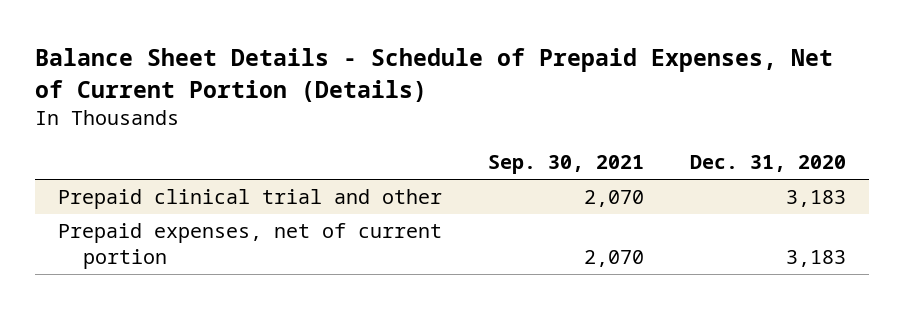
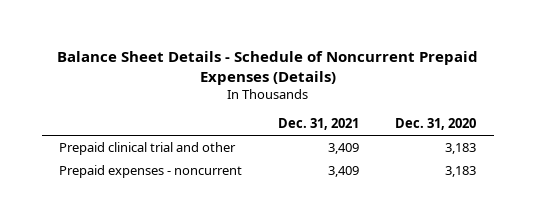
- Balance Sheet Details - Schedule of Prepaid Expenses, Net of Current Portion (Details)
+ Balance Sheet Details - Schedule of Noncurrent Prepaid Expenses (Details)
- | Sep. 30, 2021 | Dec. 31, 2020
+ | Dec. 31, 2021 | Dec. 31, 2020
- Prepaid expenses, net of current portion | 2,070 | 3,183
+ Prepaid expenses - noncurrent | 3,409 | 3,183

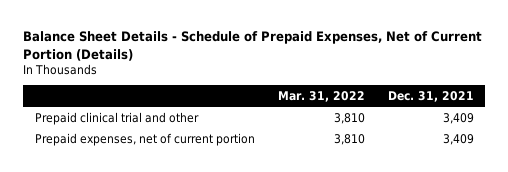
- Balance Sheet Details - Schedule of Noncurrent Prepaid Expenses (Details)
+ Balance Sheet Details - Schedule of Prepaid Expenses, Net of Current Portion (Details)
- | Dec. 31, 2021 | Dec. 31, 2020
+ | Mar. 31, 2022 | Dec. 31, 2021
- Prepaid expenses - noncurrent | 3,409 | 3,183
+ Prepaid expenses, net of current portion | 3,810 | 3,409

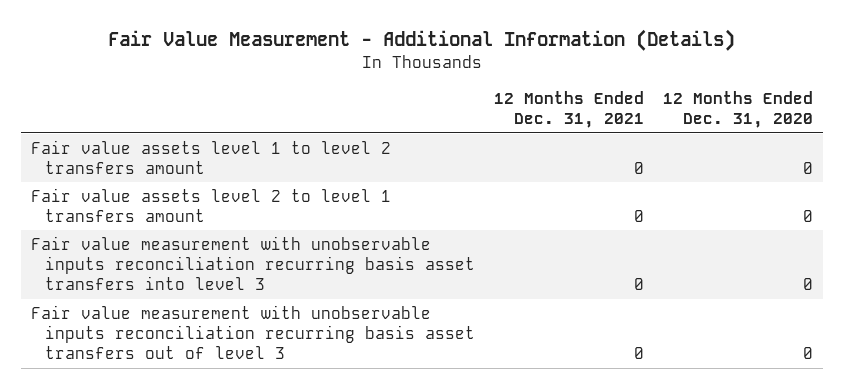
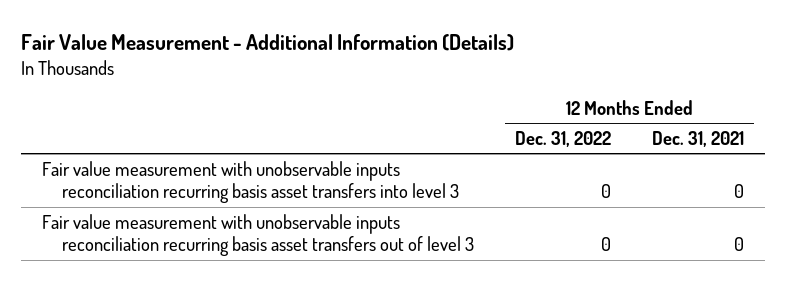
- | 12 Months Ended Dec. 31, 2021 | 12 Months Ended Dec. 31, 2020
+ | 12 Months Ended Dec. 31, 2022 | 12 Months Ended Dec. 31, 2021
- Fair value assets level 1 to level 2 transfers amount | 0 | 0
- Fair value assets level 2 to level 1 transfers amount | 0 | 0

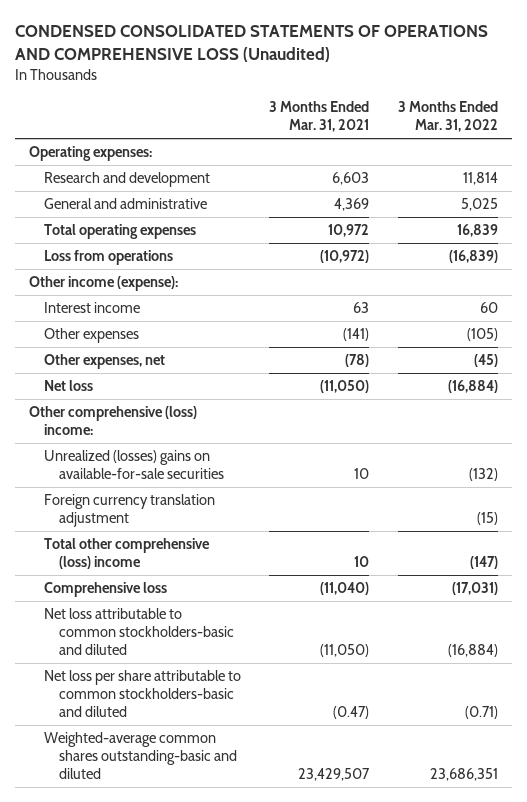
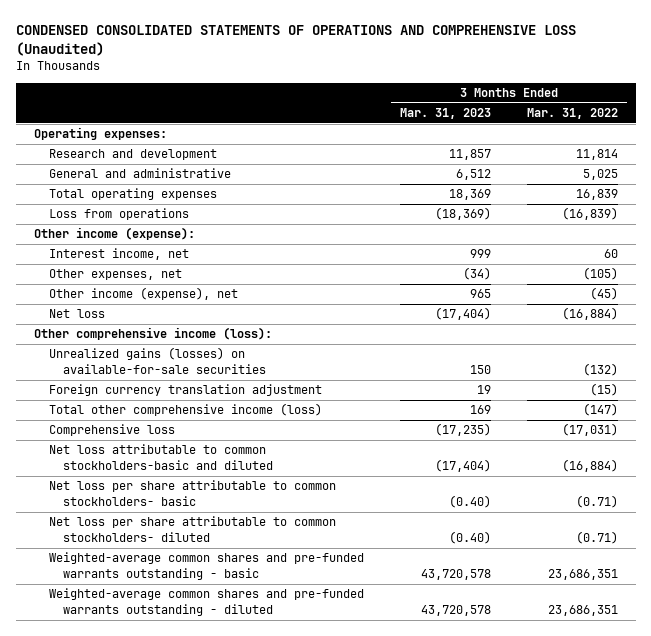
- | 3 Months Ended Mar. 31, 2021 | 3 Months Ended Mar. 31, 2022
+ | 3 Months Ended Mar. 31, 2023 | 3 Months Ended Mar. 31, 2022
- Interest income | 63 | 60
- Other expenses | (141) | (105)
- Other expenses, net | (78) | (45)
+ Interest income, net | 999 | 60
+ Other expenses, net | (34) | (105)
+ Other income (expense), net | 965 | (45)
- Other comprehensive (loss) income:
- Unrealized (losses) gains on available-for-sale securities | 10 | (132)
+ Other comprehensive income (loss):
+ Unrealized gains (losses) on available-for-sale securities | 150 | (132)
- Total other comprehensive (loss) income | 10 | (147)
+ Total other comprehensive income (loss) | 169 | (147)
- Net loss per share attributable to common stockholders-basic and diluted | (0.47) | (0.71)
- Weighted-average common shares outstanding-basic and diluted | 23,429,507 | 23,686,351
+ Net loss per share attributable to common stockholders- basic | (0.40) | (0.71)
+ Net loss per share attributable to common stockholders- diluted | (0.40) | (0.71)
+ Weighted-average common shares and pre-funded warrants outstanding - basic | 43,720,578 | 23,686,351
+ Weighted-average common shares and pre-funded warrants outstanding - diluted | 43,720,578 | 23,686,351

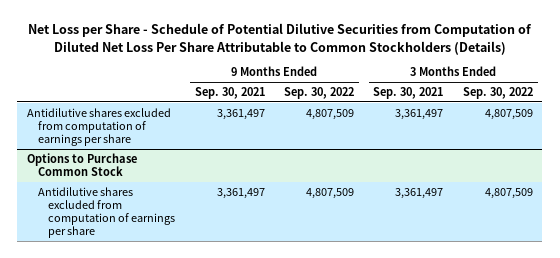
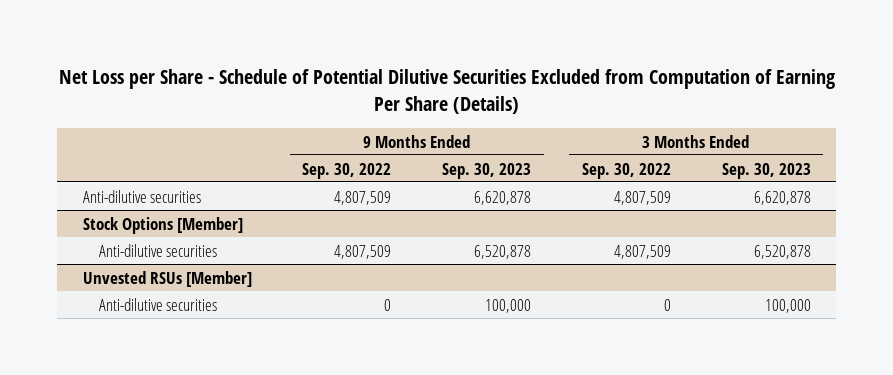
- Net Loss per Share - Schedule of Potential Dilutive Securities from Computation of Diluted Net Loss Per Share Attributable to Common Stockholders (Details)
+ Net Loss per Share - Schedule of Potential Dilutive Securities Excluded from Computation of Earning Per Share (Details)
- | 9 Months Ended Sep. 30, 2021 | 9 Months Ended Sep. 30, 2022 | 3 Months Ended Sep. 30, 2021 | 3 Months Ended Sep. 30, 2022
+ | 9 Months Ended Sep. 30, 2022 | 9 Months Ended Sep. 30, 2023 | 3 Months Ended Sep. 30, 2022 | 3 Months Ended Sep. 30, 2023
- Antidilutive shares excluded from computation of earnings per share | 3,361,497 | 4,807,509 | 3,361,497 | 4,807,509
- Options to Purchase Common Stock
- Antidilutive shares excluded from computation of earnings per share | 3,361,497 | 4,807,509 | 3,361,497 | 4,807,509
+ Anti-dilutive securities | 4,807,509 | 6,620,878 | 4,807,509 | 6,620,878
+ Stock Options [Member]
+ Anti-dilutive securities | 4,807,509 | 6,520,878 | 4,807,509 | 6,520,878
+ Unvested RSUs [Member]
+ Anti-dilutive securities | 0 | 100,000 | 0 | 100,000

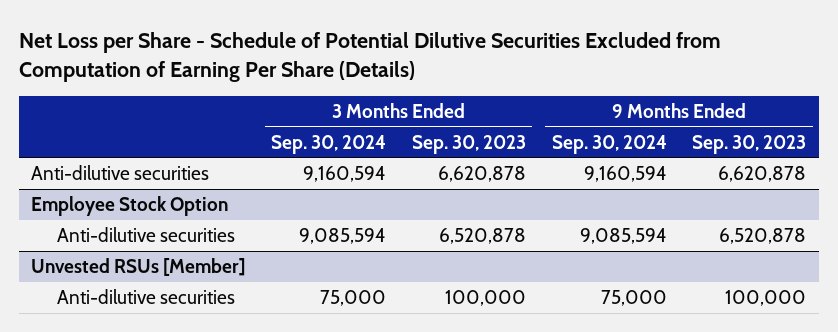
- | 9 Months Ended Sep. 30, 2022 | 9 Months Ended Sep. 30, 2023 | 3 Months Ended Sep. 30, 2022 | 3 Months Ended Sep. 30, 2023
+ | 3 Months Ended Sep. 30, 2024 | 3 Months Ended Sep. 30, 2023 | 9 Months Ended Sep. 30, 2024 | 9 Months Ended Sep. 30, 2023
- Stock Options [Member]
+ Employee Stock Option

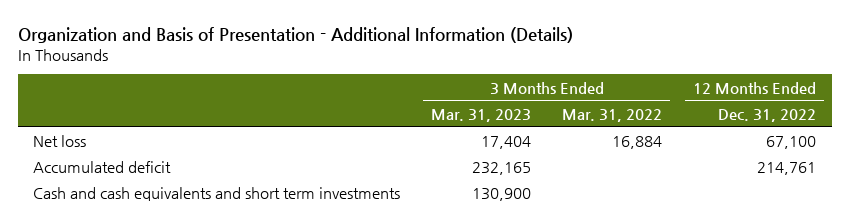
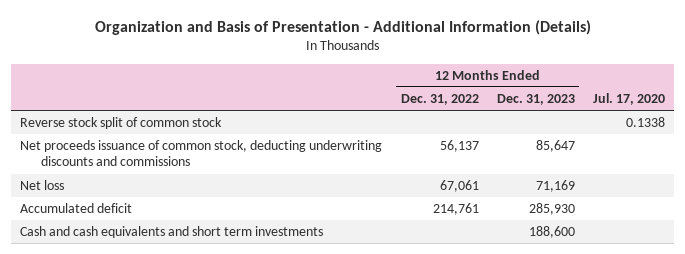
- | 3 Months Ended Mar. 31, 2023 | 3 Months Ended Mar. 31, 2022 | 12 Months Ended Dec. 31, 2022
+ | 12 Months Ended Dec. 31, 2022 | 12 Months Ended Dec. 31, 2023 | Jul. 17, 2020
- Net loss | 17,404 | 16,884 | 67,100
+ Reverse stock split of common stock | | | 0.1338
+ Net proceeds issuance of common stock, deducting underwriting discounts and commissions | 56,137 | 85,647 |
+ Net loss | 67,061 | 71,169 |

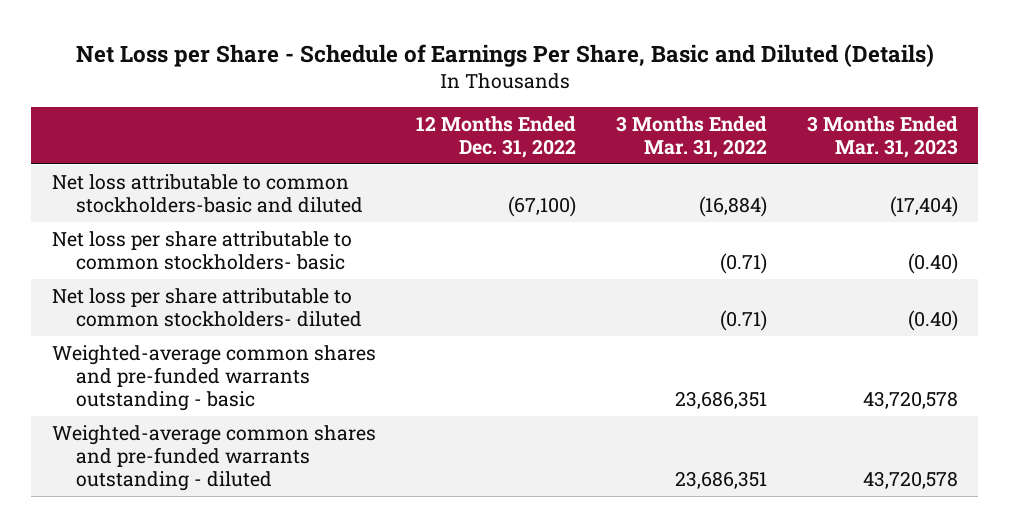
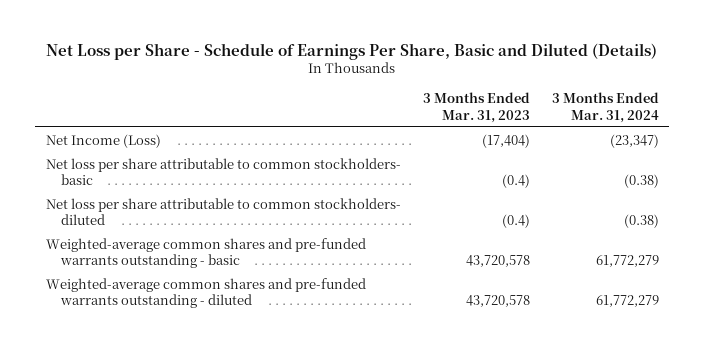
- | 12 Months Ended Dec. 31, 2022 | 3 Months Ended Mar. 31, 2022 | 3 Months Ended Mar. 31, 2023
+ | 3 Months Ended Mar. 31, 2023 | 3 Months Ended Mar. 31, 2024
- Net loss attributable to common stockholders-basic and diluted | (67,100) | (16,884) | (17,404)
- Net loss per share attributable to common stockholders- basic | | (0.71) | (0.40)
- Net loss per share attributable to common stockholders- diluted | | (0.71) | (0.40)
+ Net Income (Loss) | (17,404) | (23,347)
+ Net loss per share attributable to common stockholders- basic | (0.4) | (0.38)
+ Net loss per share attributable to common stockholders- diluted | (0.4) | (0.38)

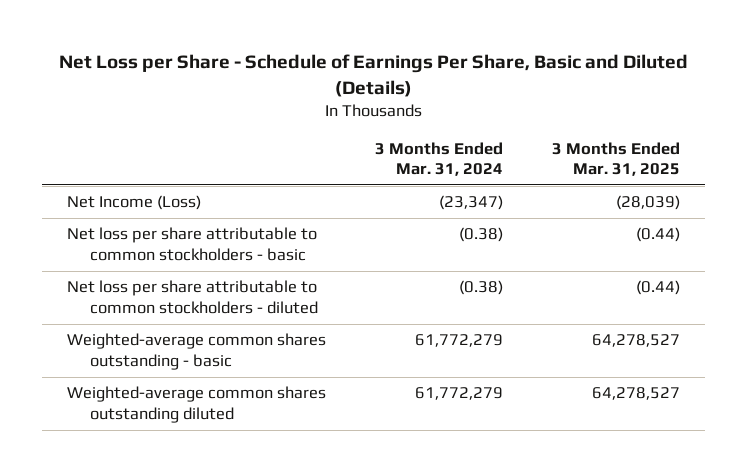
- | 3 Months Ended Mar. 31, 2023 | 3 Months Ended Mar. 31, 2024
+ | 3 Months Ended Mar. 31, 2024 | 3 Months Ended Mar. 31, 2025
- Net loss per share attributable to common stockholders- basic | (0.4) | (0.38)
- Net loss per share attributable to common stockholders- diluted | (0.4) | (0.38)
- Weighted-average common shares and pre-funded warrants outstanding - basic | 43,720,578 | 61,772,279
- Weighted-average common shares and pre-funded warrants outstanding - diluted | 43,720,578 | 61,772,279
+ Net loss per share attributable to common stockholders - basic | (0.38) | (0.44)
+ Net loss per share attributable to common stockholders - diluted | (0.38) | (0.44)
+ Weighted-average common shares outstanding - basic | 61,772,279 | 64,278,527
+ Weighted-average common shares outstanding diluted | 61,772,279 | 64,278,527

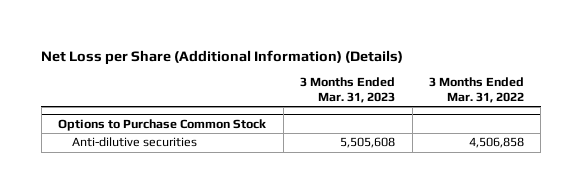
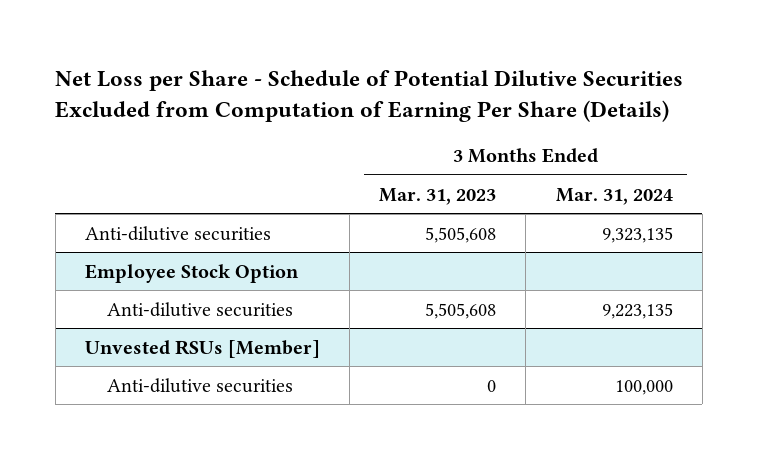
- Net Loss per Share (Additional Information) (Details)
+ Net Loss per Share - Schedule of Potential Dilutive Securities Excluded from Computation of Earning Per Share (Details)
- | 3 Months Ended Mar. 31, 2023 | 3 Months Ended Mar. 31, 2022
+ | 3 Months Ended Mar. 31, 2023 | 3 Months Ended Mar. 31, 2024
- Options to Purchase Common Stock
+ Employee Stock Option
+ Anti-dilutive securities | 5,505,608 | 9,223,135
+ Unvested RSUs [Member]
+ Anti-dilutive securities | 0 | 100,000

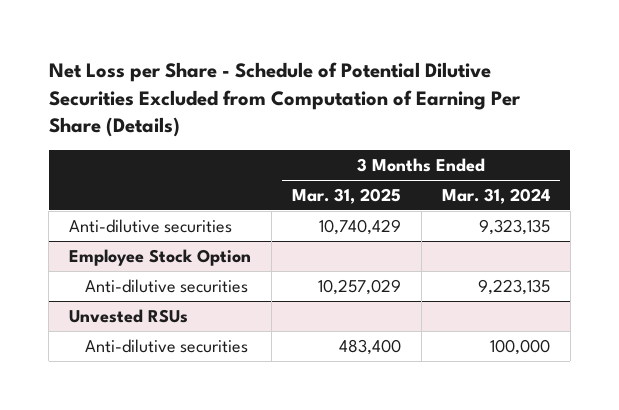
- | 3 Months Ended Mar. 31, 2023 | 3 Months Ended Mar. 31, 2024
+ | 3 Months Ended Mar. 31, 2025 | 3 Months Ended Mar. 31, 2024
- Unvested RSUs [Member]
+ Unvested RSUs

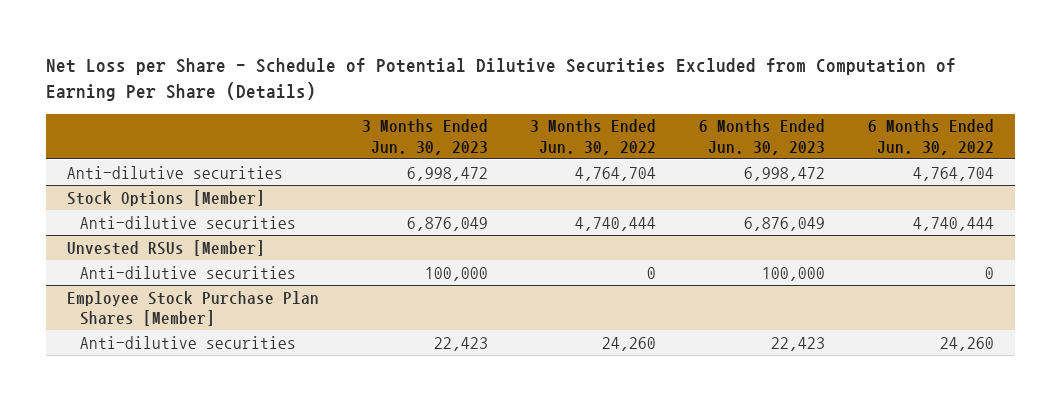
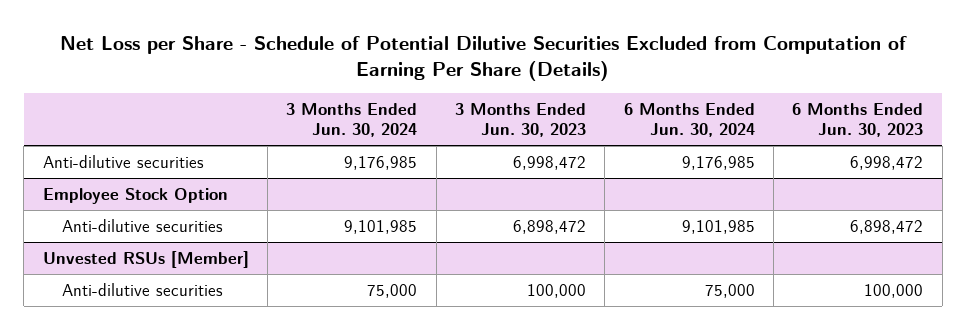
- | 3 Months Ended Jun. 30, 2023 | 3 Months Ended Jun. 30, 2022 | 6 Months Ended Jun. 30, 2023 | 6 Months Ended Jun. 30, 2022
+ | 3 Months Ended Jun. 30, 2024 | 3 Months Ended Jun. 30, 2023 | 6 Months Ended Jun. 30, 2024 | 6 Months Ended Jun. 30, 2023
- Stock Options [Member]
- Anti-dilutive securities | 6,876,049 | 4,740,444 | 6,876,049 | 4,740,444
+ Employee Stock Option
+ Anti-dilutive securities | 9,101,985 | 6,898,472 | 9,101,985 | 6,898,472
- Employee Stock Purchase Plan Shares [Member]
- Anti-dilutive securities | 22,423 | 24,260 | 22,423 | 24,260

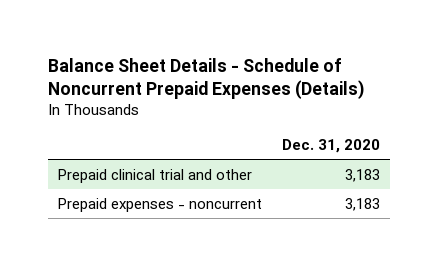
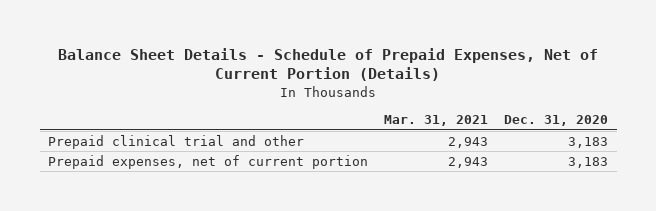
- Balance Sheet Details - Schedule of Noncurrent Prepaid Expenses (Details)
+ Balance Sheet Details - Schedule of Prepaid Expenses, Net of Current Portion (Details)
- | Dec. 31, 2020
+ | Mar. 31, 2021 | Dec. 31, 2020
- Prepaid expenses - noncurrent | 3,183
+ Prepaid expenses, net of current portion | 2,943 | 3,183

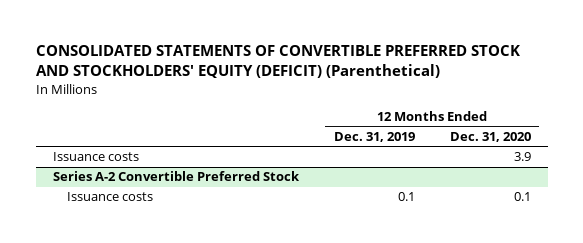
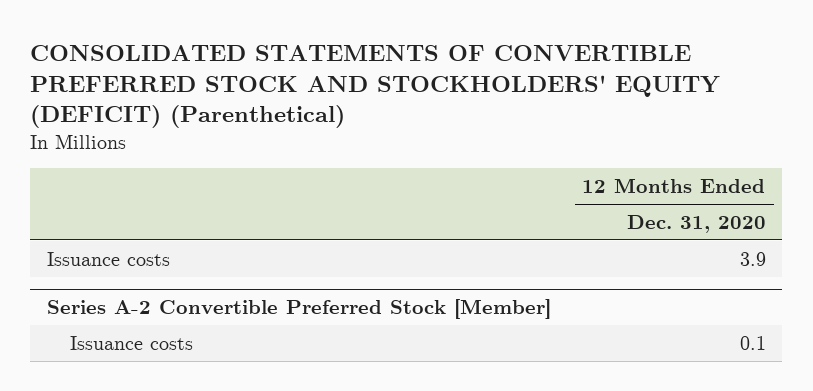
- | 12 Months Ended Dec. 31, 2019 | 12 Months Ended Dec. 31, 2020
+ | 12 Months Ended Dec. 31, 2020
- Series A-2 Convertible Preferred Stock
+ Series A-2 Convertible Preferred Stock [Member]

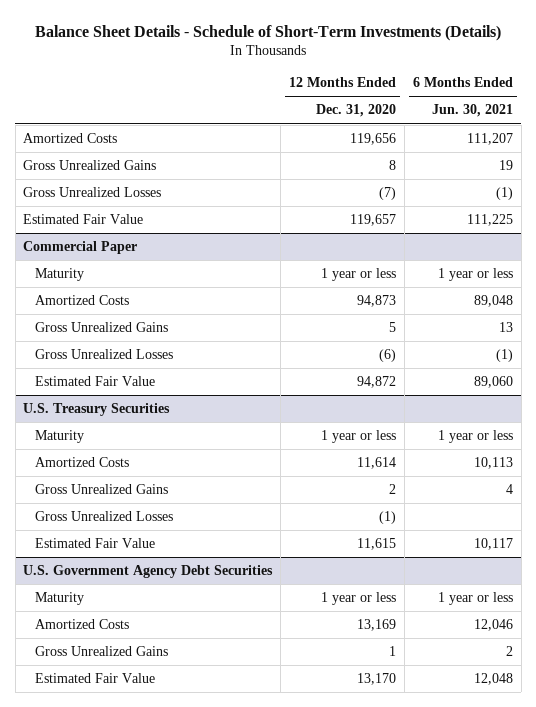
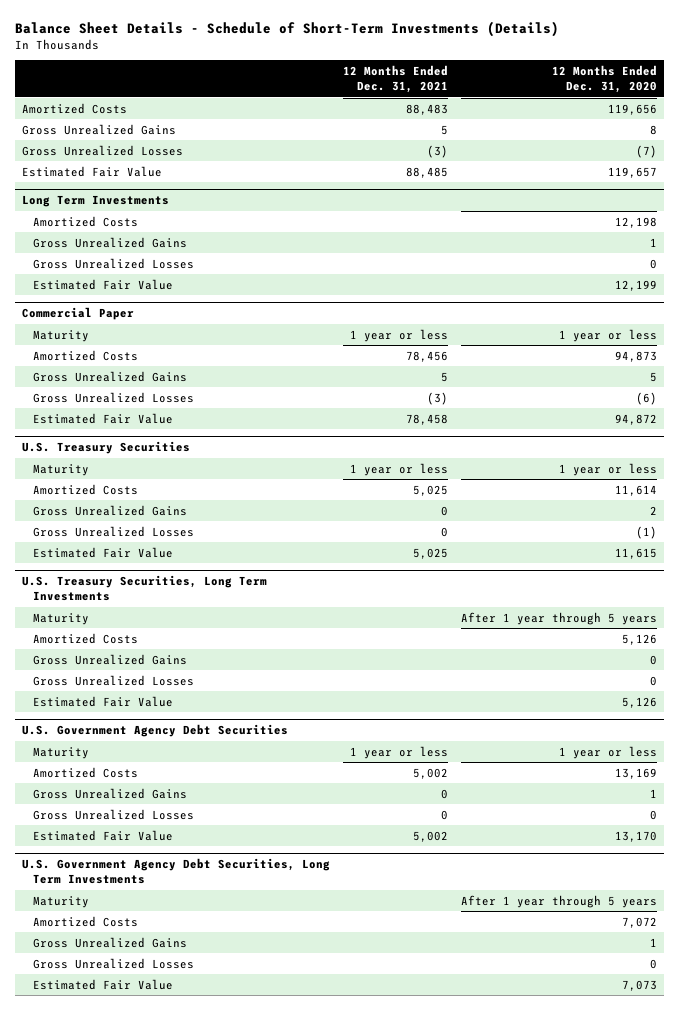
- | 12 Months Ended Dec. 31, 2020 | 6 Months Ended Jun. 30, 2021
+ | 12 Months Ended Dec. 31, 2021 | 12 Months Ended Dec. 31, 2020
+ Long Term Investments
+ Amortized Costs | | 12,198
+ Gross Unrealized Gains | | 1
+ Gross Unrealized Losses | | 0
+ Estimated Fair Value | | 12,199
+ U.S. Treasury Securities, Long Term Investments
+ Maturity | | After 1 year through 5 years
+ Amortized Costs | | 5,126
+ Gross Unrealized Gains | | 0
+ Gross Unrealized Losses | | 0
+ Estimated Fair Value | | 5,126
@ U.S. Government Agency Debt Securities
+ Gross Unrealized Losses | 0 | 0
+ U.S. Government Agency Debt Securities, Long Term Investments
+ Maturity | | After 1 year through 5 years
+ Amortized Costs | | 7,072
+ Gross Unrealized Gains | | 1
+ Gross Unrealized Losses | | 0
+ Estimated Fair Value | | 7,073

